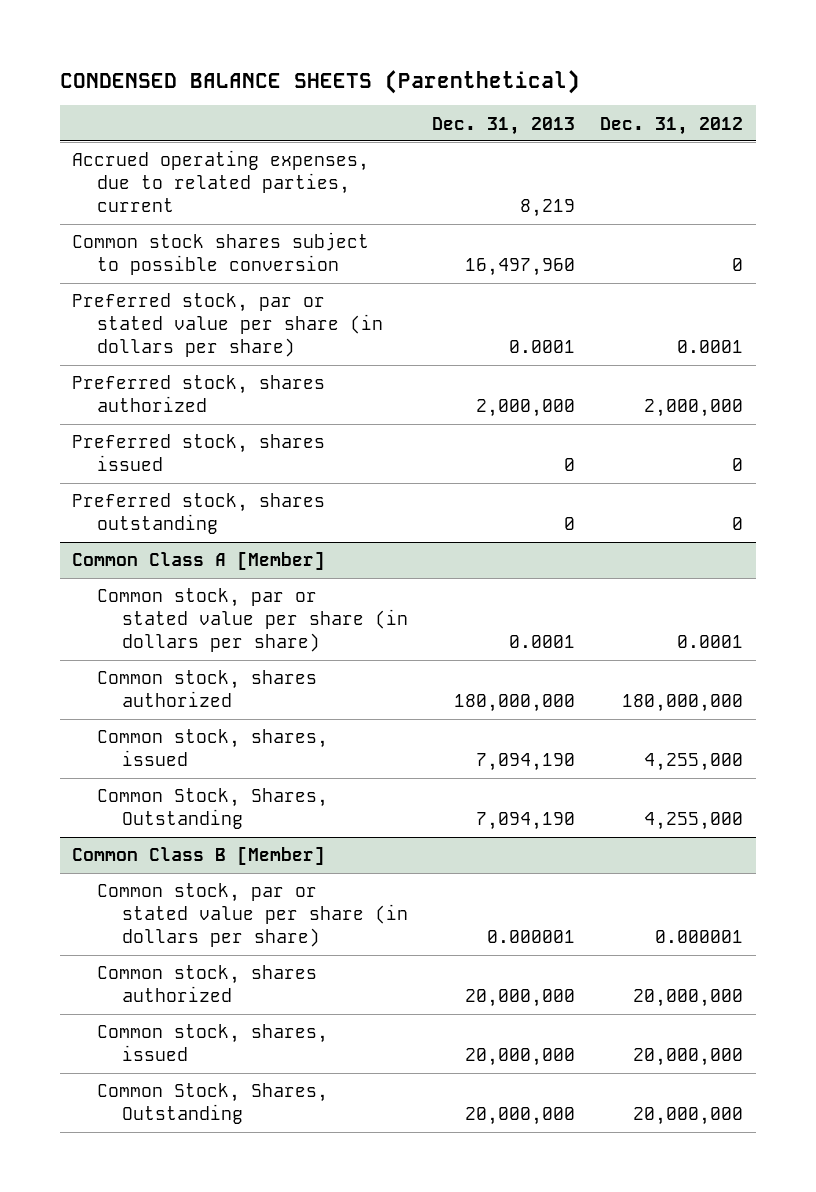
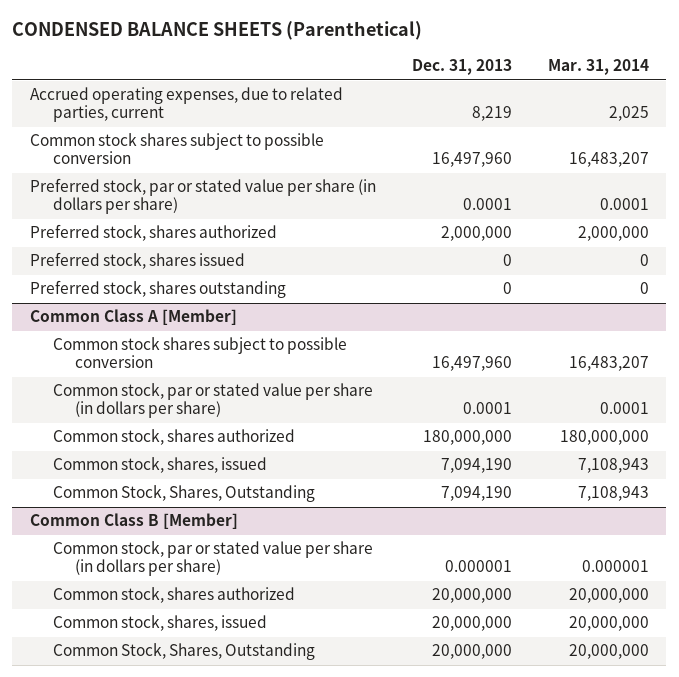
- | Dec. 31, 2013 | Dec. 31, 2012
+ | Dec. 31, 2013 | Mar. 31, 2014
@ Common Class A [Member]
+ Common stock shares subject to possible conversion | 16,497,960 | 16,483,207

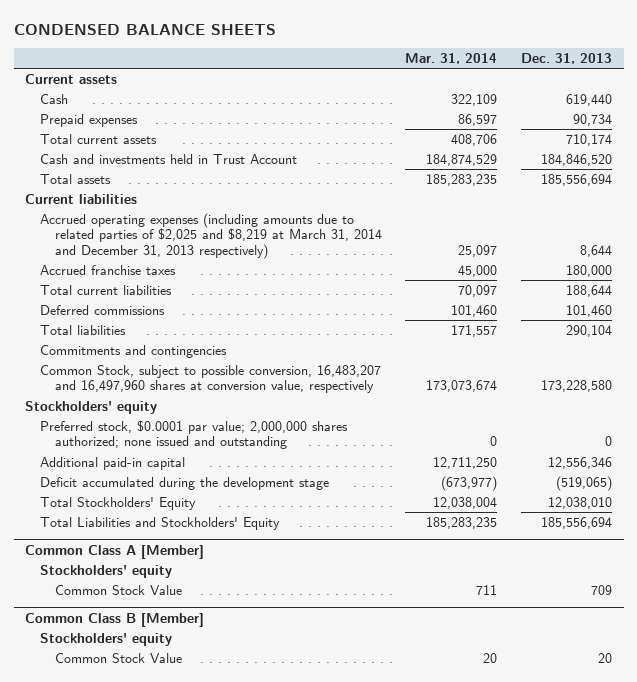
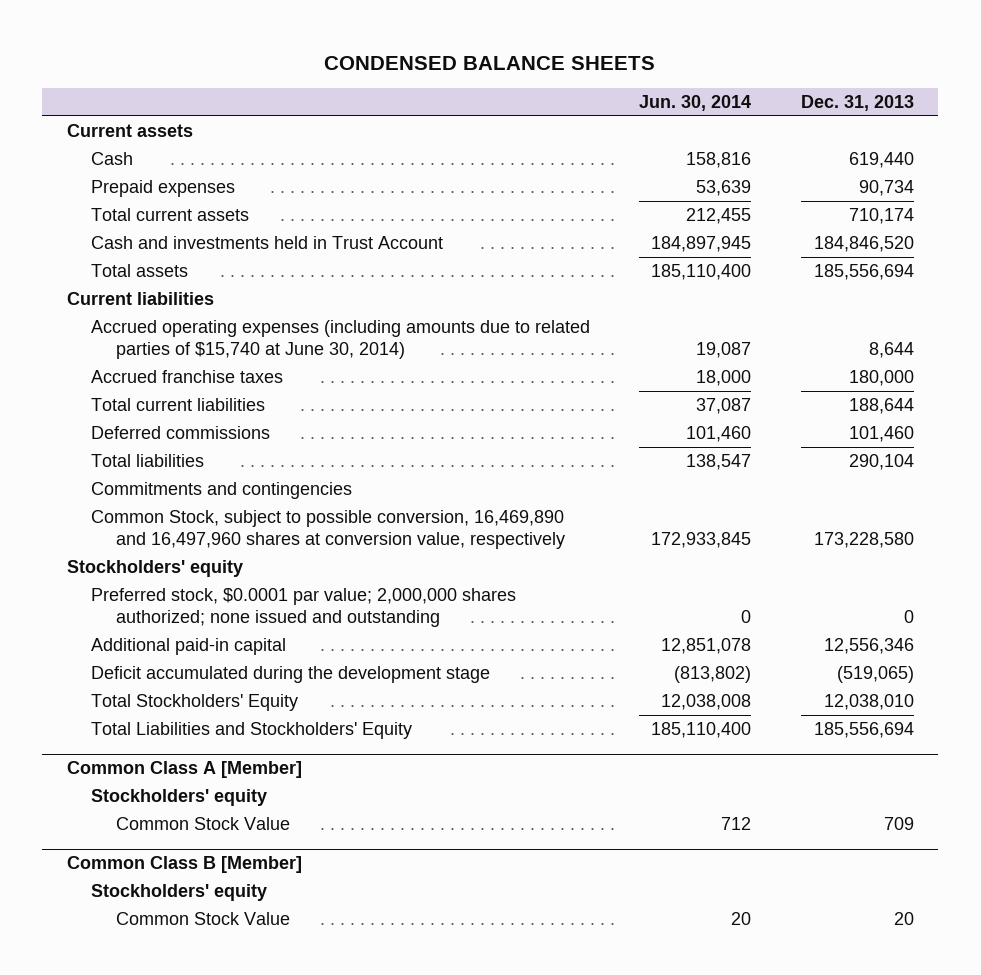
- | Mar. 31, 2014 | Dec. 31, 2013
+ | Jun. 30, 2014 | Dec. 31, 2013
- Accrued operating expenses (including amounts due to related parties of $2,025 and $8,219 at March 31, 2014 and December 31, 2013 respectively) | 25,097 | 8,644
+ Accrued operating expenses (including amounts due to related parties of $15,740 at June 30, 2014) | 19,087 | 8,644
- Common Stock, subject to possible conversion, 16,483,207 and 16,497,960 shares at conversion value, respectively | 173,073,674 | 173,228,580
+ Common Stock, subject to possible conversion, 16,469,890 and 16,497,960 shares at conversion value, respectively | 172,933,845 | 173,228,580

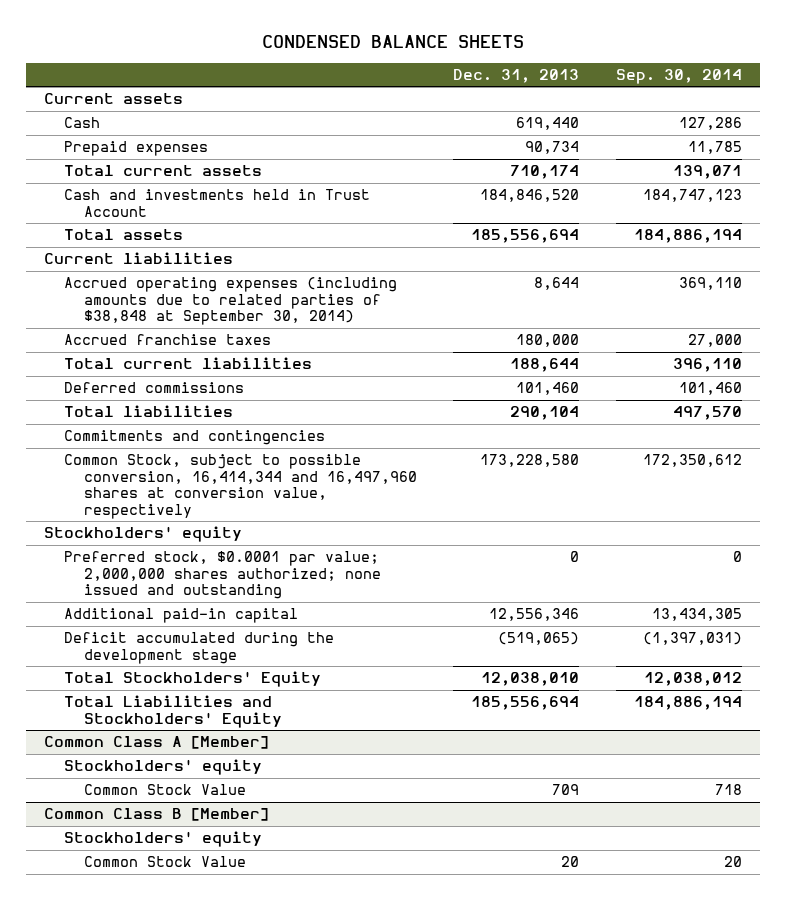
- | Jun. 30, 2014 | Dec. 31, 2013
+ | Dec. 31, 2013 | Sep. 30, 2014
- Accrued operating expenses (including amounts due to related parties of $15,740 at June 30, 2014) | 19,087 | 8,644
+ Accrued operating expenses (including amounts due to related parties of $38,848 at September 30, 2014) | 8,644 | 369,110
- Common Stock, subject to possible conversion, 16,469,890 and 16,497,960 shares at conversion value, respectively | 172,933,845 | 173,228,580
+ Common Stock, subject to possible conversion, 16,414,344 and 16,497,960 shares at conversion value, respectively | 173,228,580 | 172,350,612

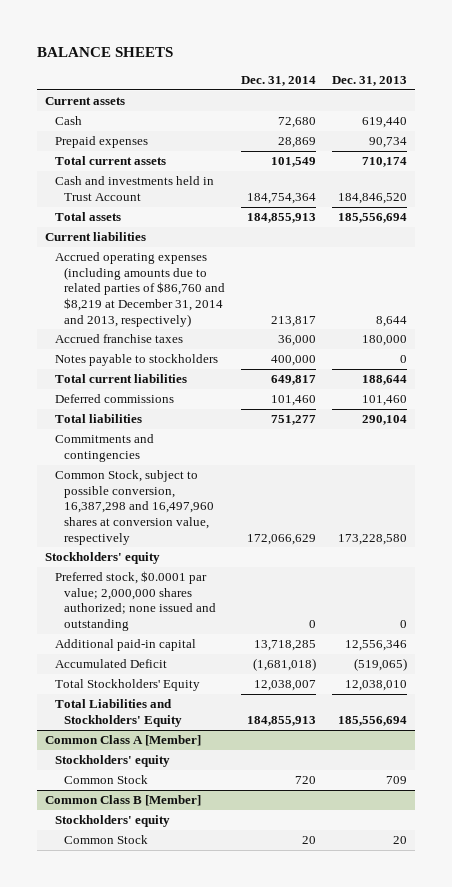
- CONDENSED BALANCE SHEETS
+ BALANCE SHEETS
- | Dec. 31, 2013 | Sep. 30, 2014
+ | Dec. 31, 2014 | Dec. 31, 2013
- Accrued operating expenses (including amounts due to related parties of $38,848 at September 30, 2014) | 8,644 | 369,110
+ Accrued operating expenses (including amounts due to related parties of $86,760 and $8,219 at December 31, 2014 and 2013, respectively) | 213,817 | 8,644
+ Notes payable to stockholders | 400,000 | 0
- Common Stock, subject to possible conversion, 16,414,344 and 16,497,960 shares at conversion value, respectively | 173,228,580 | 172,350,612
+ Common Stock, subject to possible conversion, 16,387,298 and 16,497,960 shares at conversion value, respectively | 172,066,629 | 173,228,580
- Deficit accumulated during the development stage | (519,065) | (1,397,031)
+ Accumulated Deficit | (1,681,018) | (519,065)
@ Common Class A [Member]
- Common Stock Value | 709 | 718
+ Common Stock | 720 | 709
@ Common Class B [Member]
- Common Stock Value | 20 | 20
+ Common Stock | 20 | 20

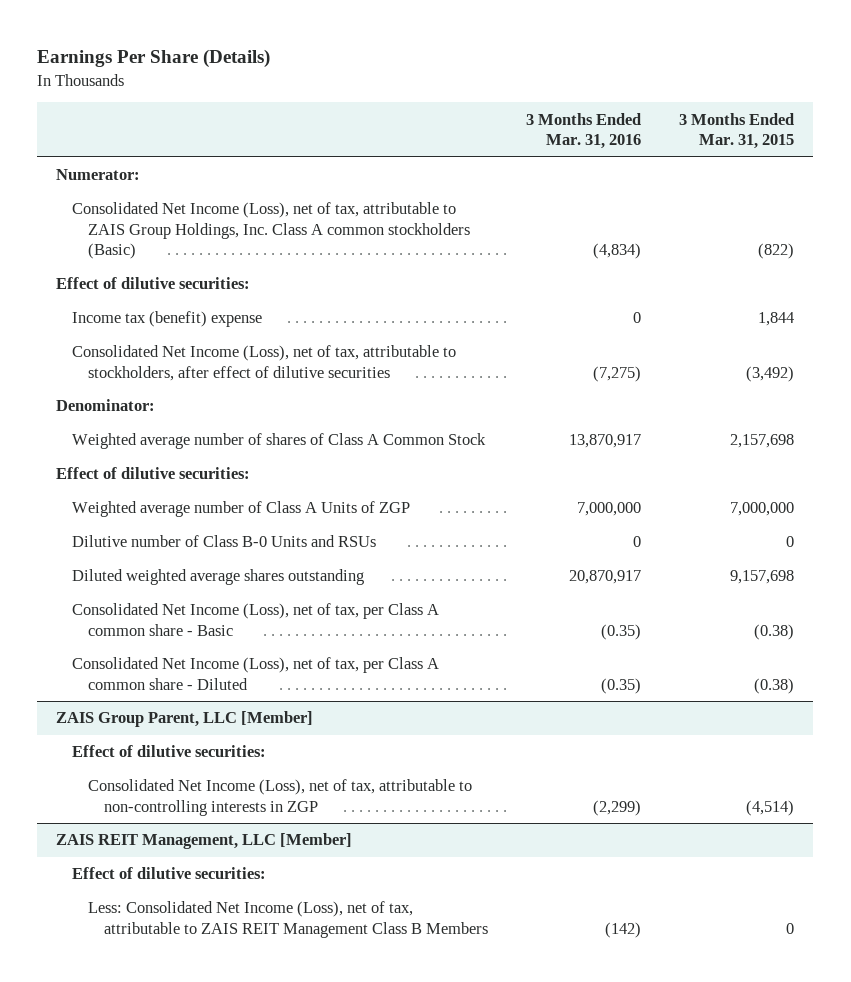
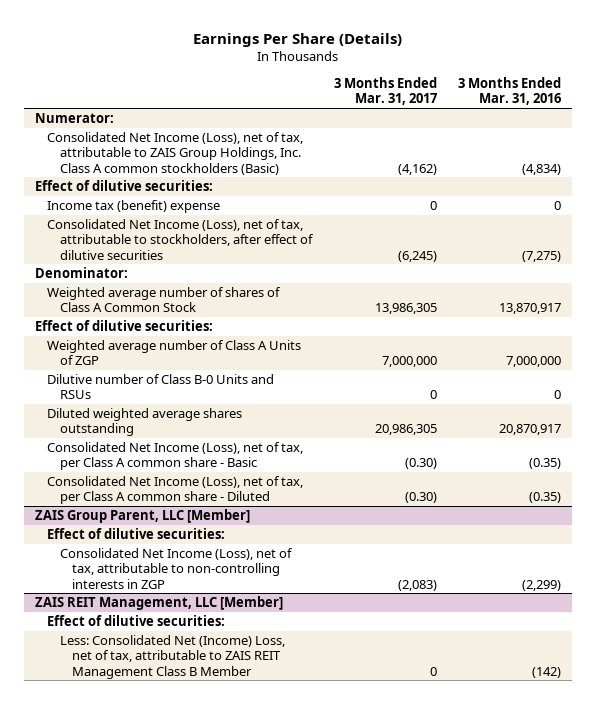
- | 3 Months Ended Mar. 31, 2016 | 3 Months Ended Mar. 31, 2015
+ | 3 Months Ended Mar. 31, 2017 | 3 Months Ended Mar. 31, 2016
@ ZAIS REIT Management, LLC [Member]
- Less: Consolidated Net Income (Loss), net of tax, attributable to ZAIS REIT Management Class B Members | (142) | 0
+ Less: Consolidated Net (Income) Loss, net of tax, attributable to ZAIS REIT Management Class B Member | 0 | (142)

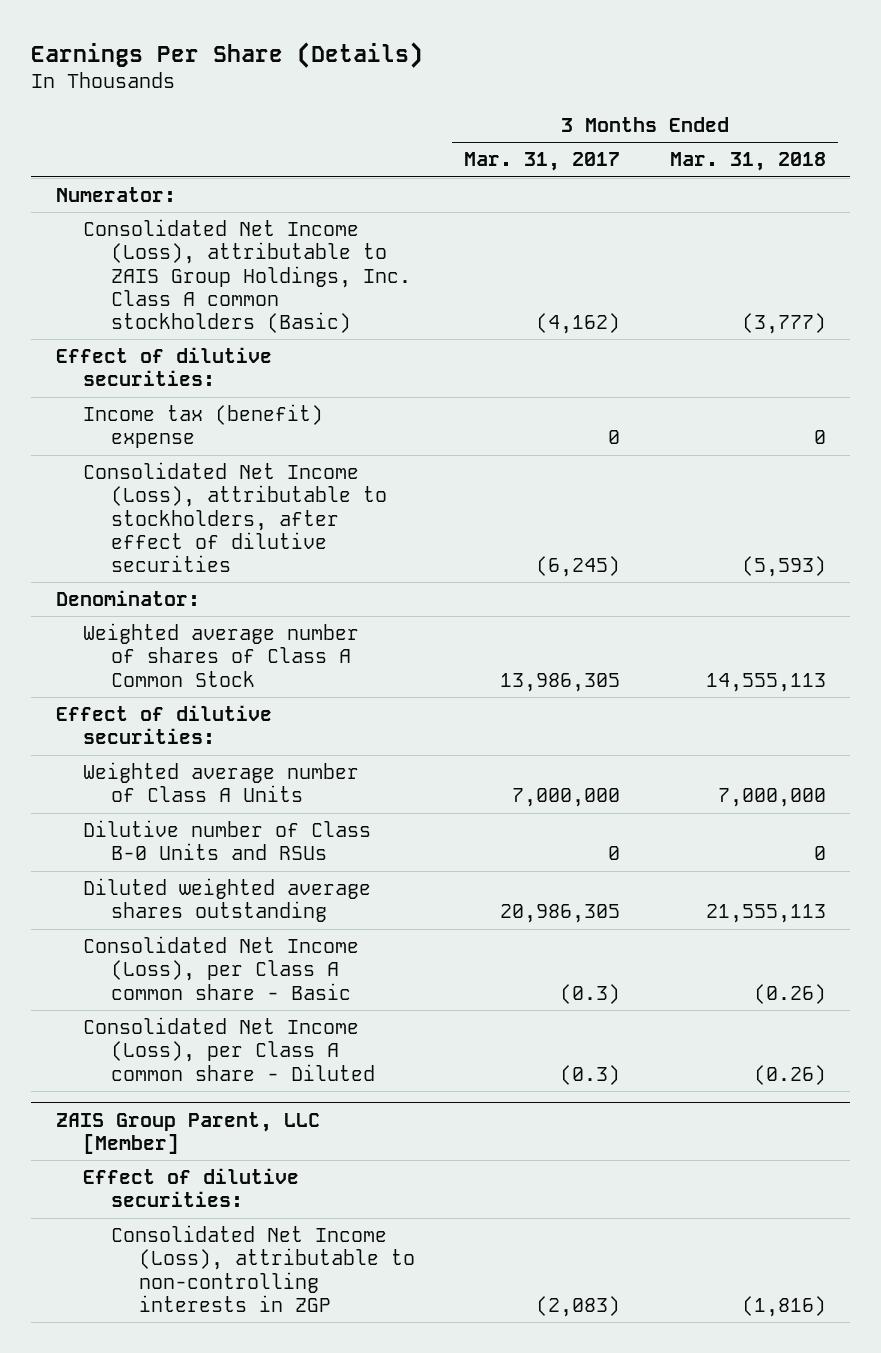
- | 3 Months Ended Mar. 31, 2017 | 3 Months Ended Mar. 31, 2016
+ | 3 Months Ended Mar. 31, 2017 | 3 Months Ended Mar. 31, 2018
- Consolidated Net Income (Loss), net of tax, attributable to ZAIS Group Holdings, Inc. Class A common stockholders (Basic) | (4,162) | (4,834)
+ Consolidated Net Income (Loss), attributable to ZAIS Group Holdings, Inc. Class A common stockholders (Basic) | (4,162) | (3,777)
- Consolidated Net Income (Loss), net of tax, attributable to stockholders, after effect of dilutive securities | (6,245) | (7,275)
+ Consolidated Net Income (Loss), attributable to stockholders, after effect of dilutive securities | (6,245) | (5,593)
- Weighted average number of Class A Units of ZGP | 7,000,000 | 7,000,000
+ Weighted average number of Class A Units | 7,000,000 | 7,000,000
- Consolidated Net Income (Loss), net of tax, per Class A common share - Basic | (0.30) | (0.35)
- Consolidated Net Income (Loss), net of tax, per Class A common share - Diluted | (0.30) | (0.35)
+ Consolidated Net Income (Loss), per Class A common share - Basic | (0.3) | (0.26)
+ Consolidated Net Income (Loss), per Class A common share - Diluted | (0.3) | (0.26)
@ ZAIS Group Parent, LLC [Member]
- Consolidated Net Income (Loss), net of tax, attributable to non-controlling interests in ZGP | (2,083) | (2,299)
- ZAIS REIT Management, LLC [Member]
- Effect of dilutive securities:
- Less: Consolidated Net (Income) Loss, net of tax, attributable to ZAIS REIT Management Class B Member | 0 | (142)
@ ZAIS Group Parent, LLC [Member]
+ Consolidated Net Income (Loss), attributable to non-controlling interests in ZGP | (2,083) | (1,816)

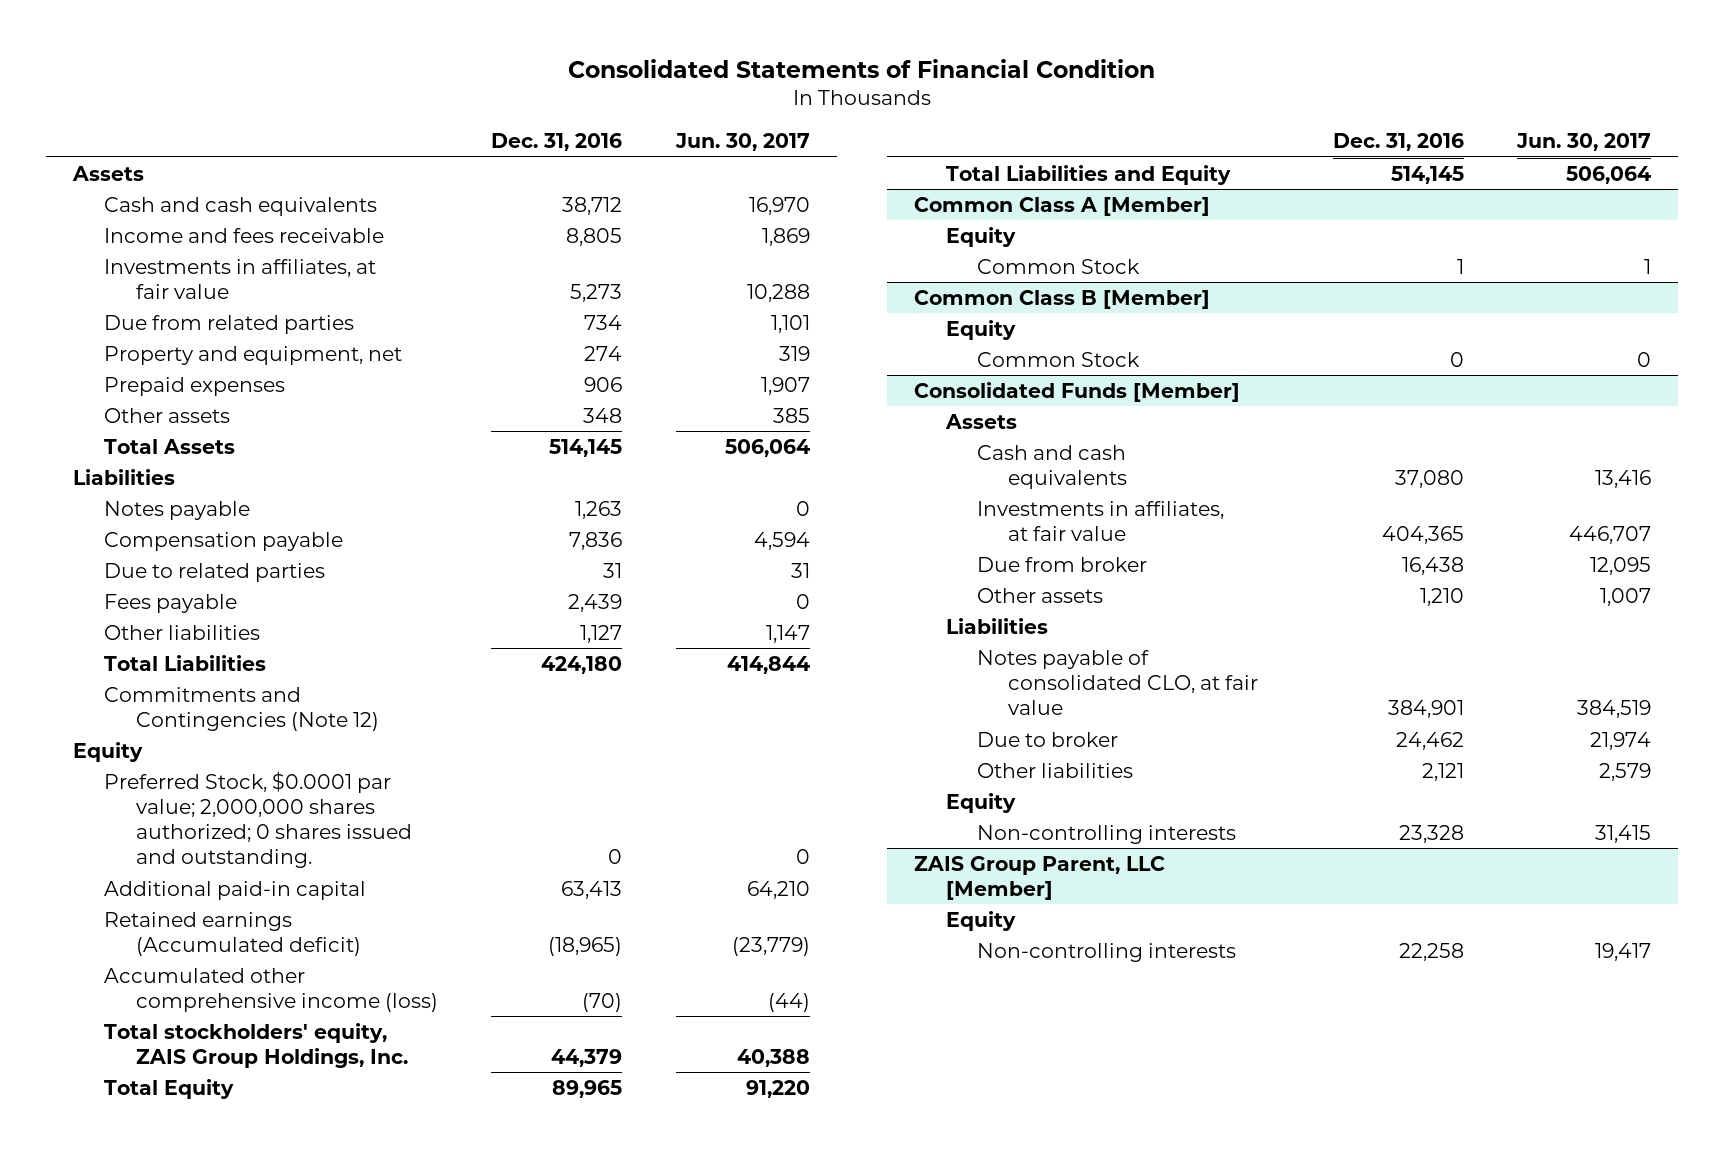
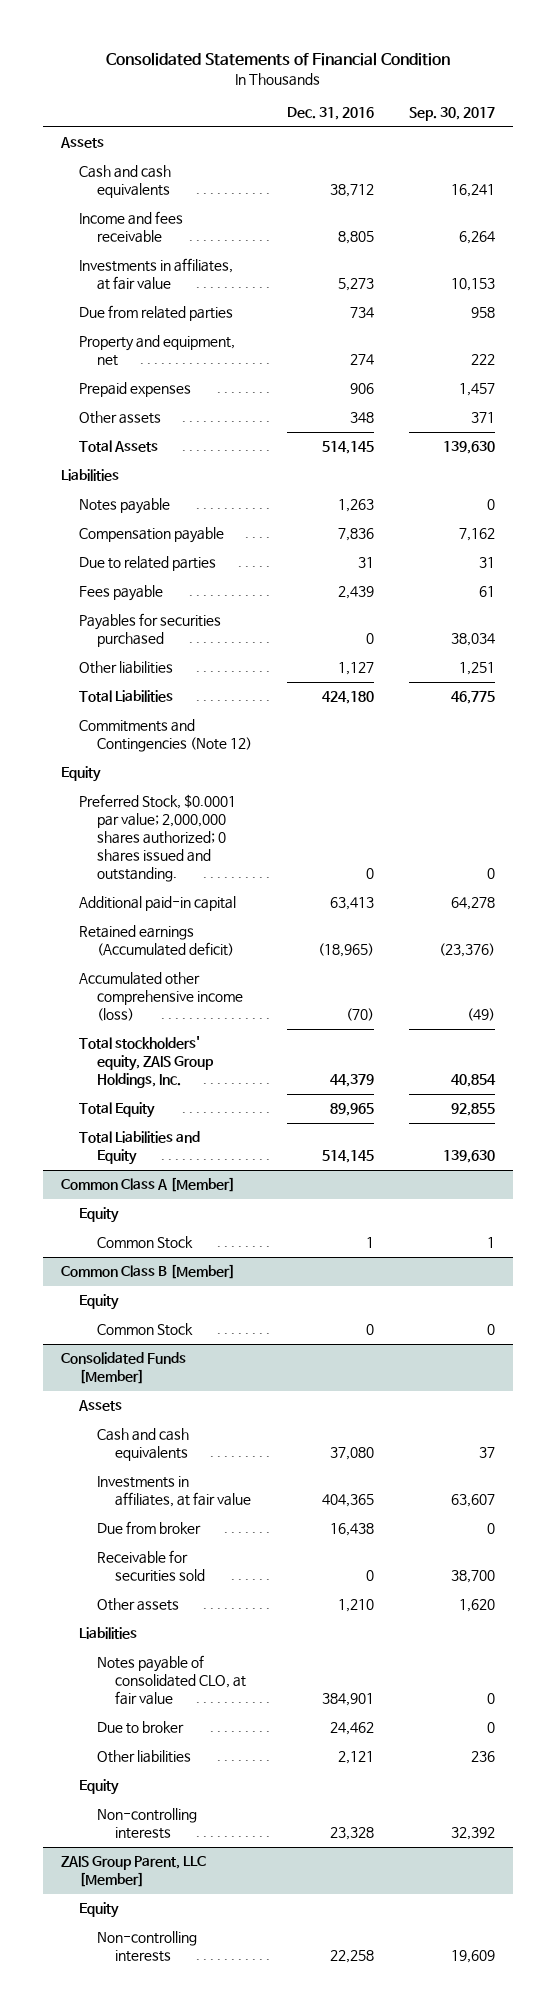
- | Dec. 31, 2016 | Jun. 30, 2017
+ | Dec. 31, 2016 | Sep. 30, 2017
+ Payables for securities purchased | 0 | 38,034
@ Consolidated Funds [Member]
+ Receivable for securities sold | 0 | 38,700

